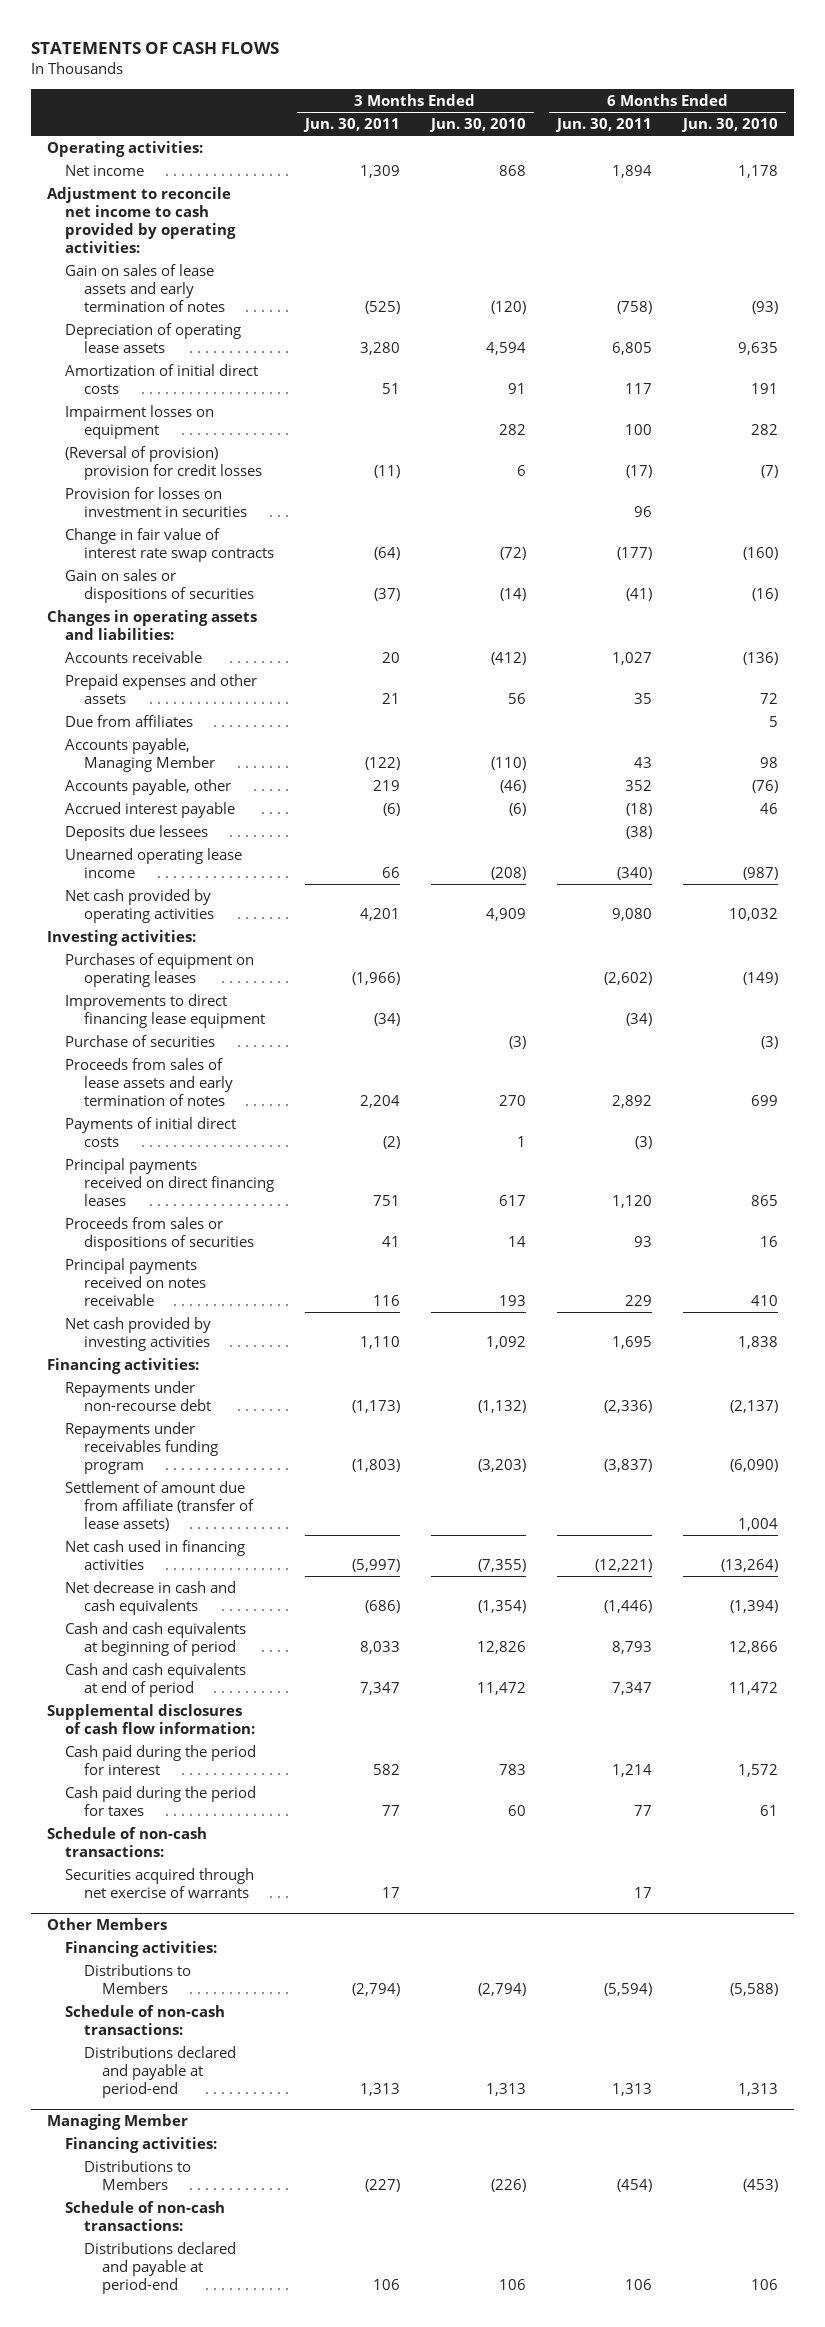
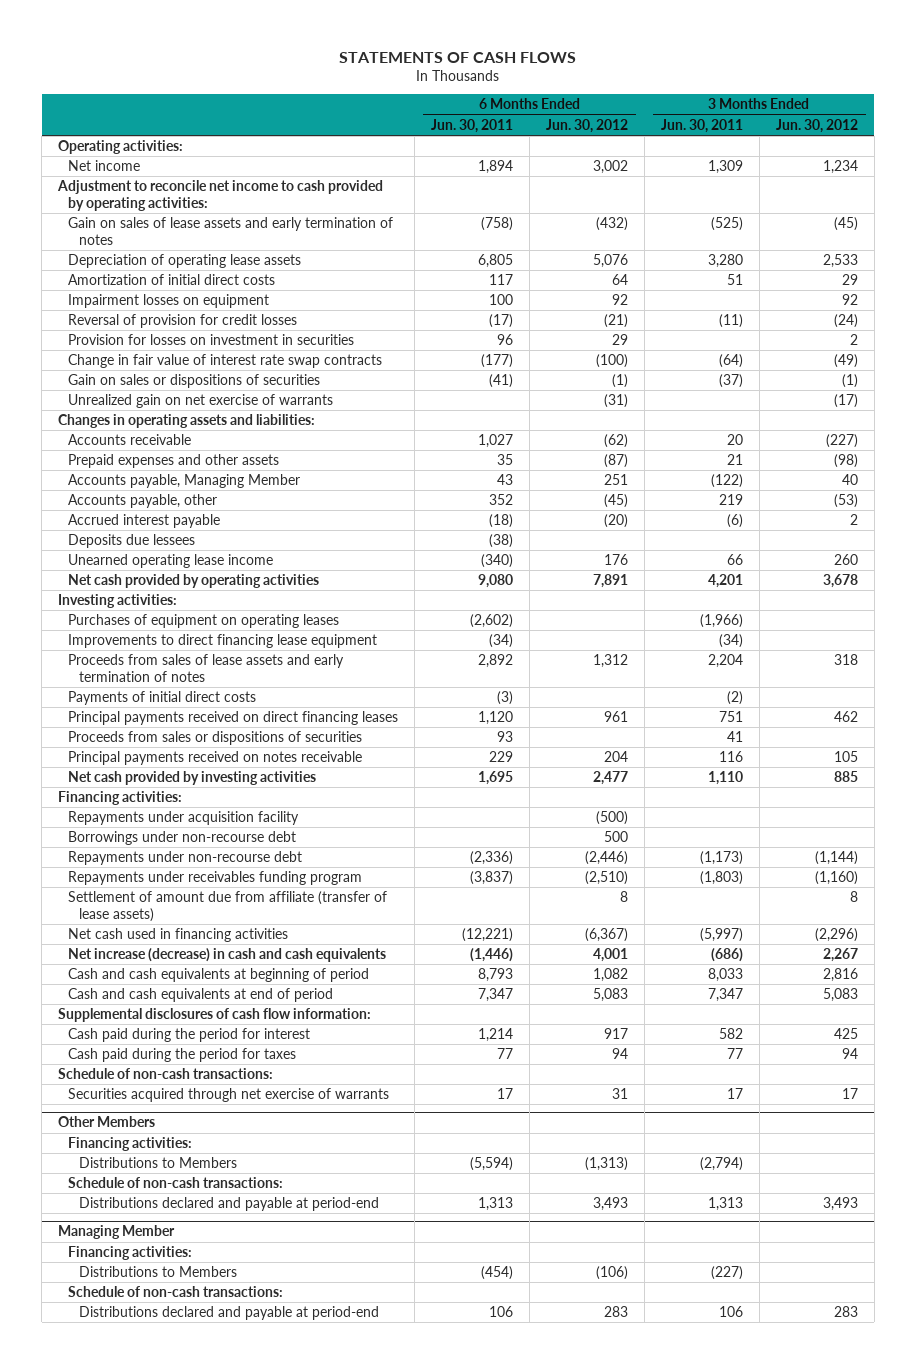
- | 3 Months Ended Jun. 30, 2011 | 3 Months Ended Jun. 30, 2010 | 6 Months Ended Jun. 30, 2011 | 6 Months Ended Jun. 30, 2010
+ | 6 Months Ended Jun. 30, 2011 | 6 Months Ended Jun. 30, 2012 | 3 Months Ended Jun. 30, 2011 | 3 Months Ended Jun. 30, 2012
- (Reversal of provision) provision for credit losses | (11) | 6 | (17) | (7)
+ Reversal of provision for credit losses | (17) | (21) | (11) | (24)
+ Unrealized gain on net exercise of warrants | | (31) | | (17)
- Due from affiliates | | | | 5
- Purchase of securities | | (3) | | (3)
+ Repayments under acquisition facility | | (500) | |
+ Borrowings under non-recourse debt | | 500 | |
- Net decrease in cash and cash equivalents | (686) | (1,354) | (1,446) | (1,394)
+ Net increase (decrease) in cash and cash equivalents | (1,446) | 4,001 | (686) | 2,267

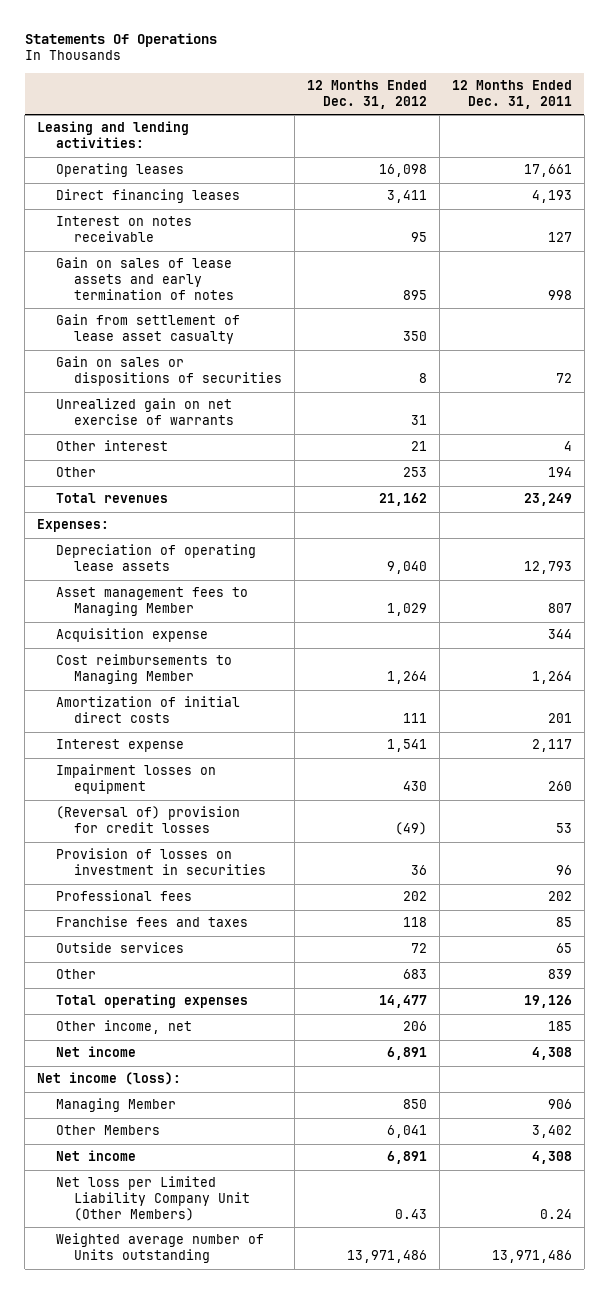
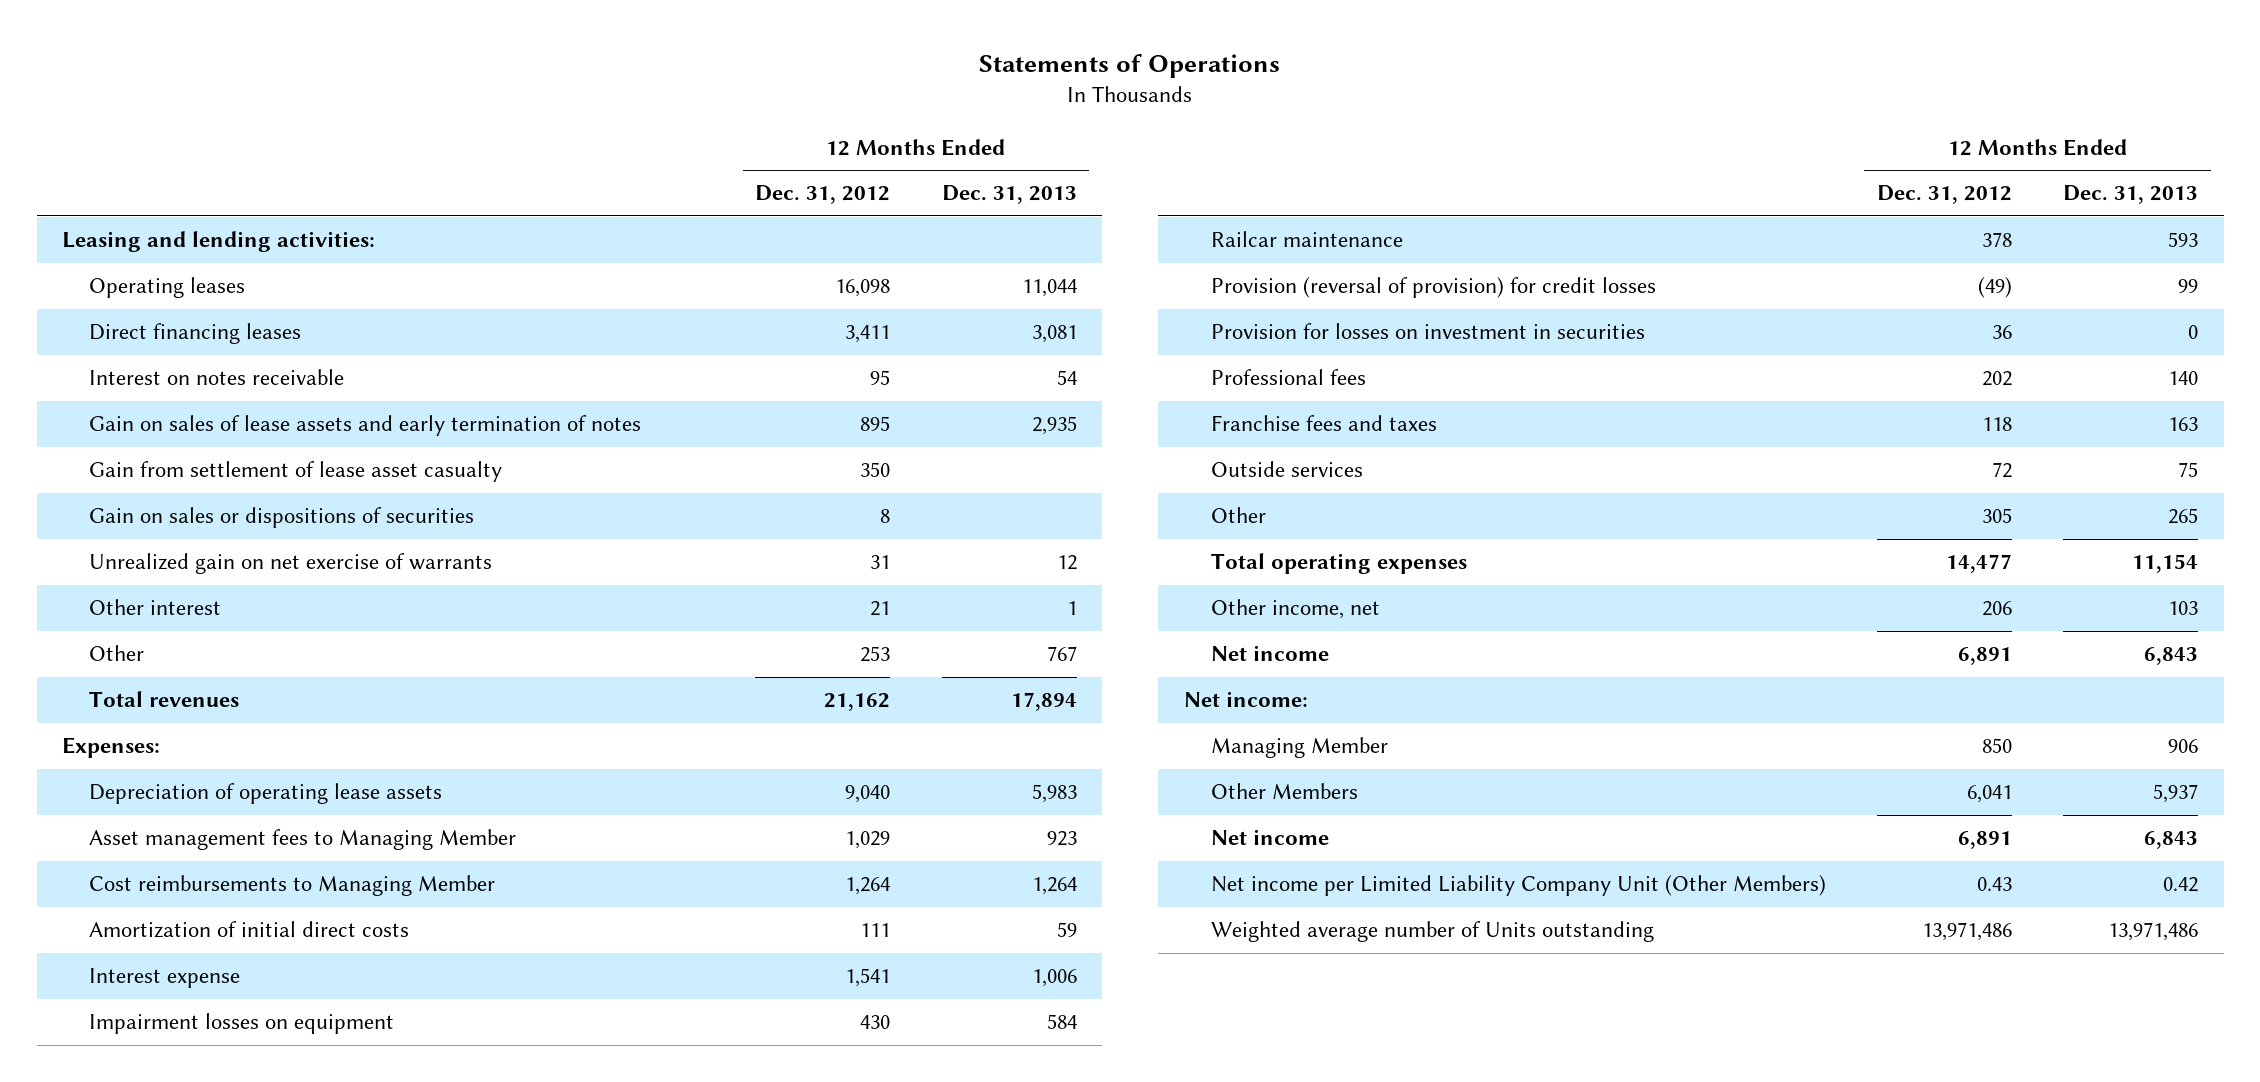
- Statements Of Operations
+ Statements of Operations
- | 12 Months Ended Dec. 31, 2012 | 12 Months Ended Dec. 31, 2011
+ | 12 Months Ended Dec. 31, 2012 | 12 Months Ended Dec. 31, 2013
- Acquisition expense | | 344
- (Reversal of) provision for credit losses | (49) | 53
- Provision of losses on investment in securities | 36 | 96
+ Railcar maintenance | 378 | 593
+ Provision (reversal of provision) for credit losses | (49) | 99
+ Provision for losses on investment in securities | 36 | 0
- Other | 683 | 839
+ Other | 305 | 265
- Net income (loss):
+ Net income:
- Net loss per Limited Liability Company Unit (Other Members) | 0.43 | 0.24
+ Net income per Limited Liability Company Unit (Other Members) | 0.43 | 0.42

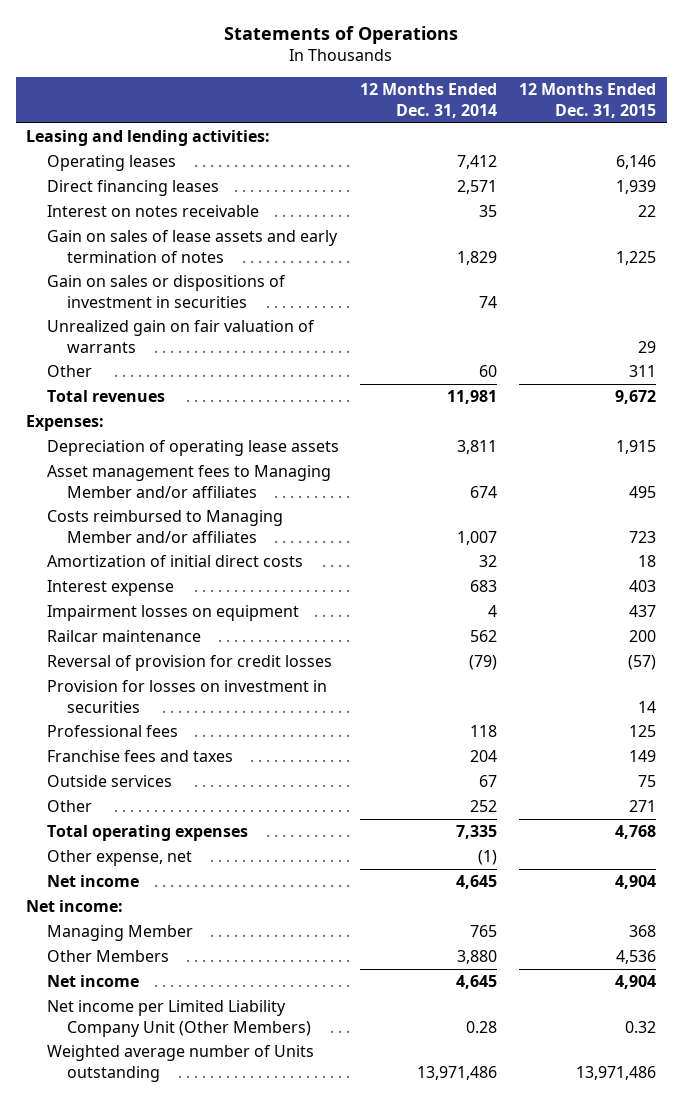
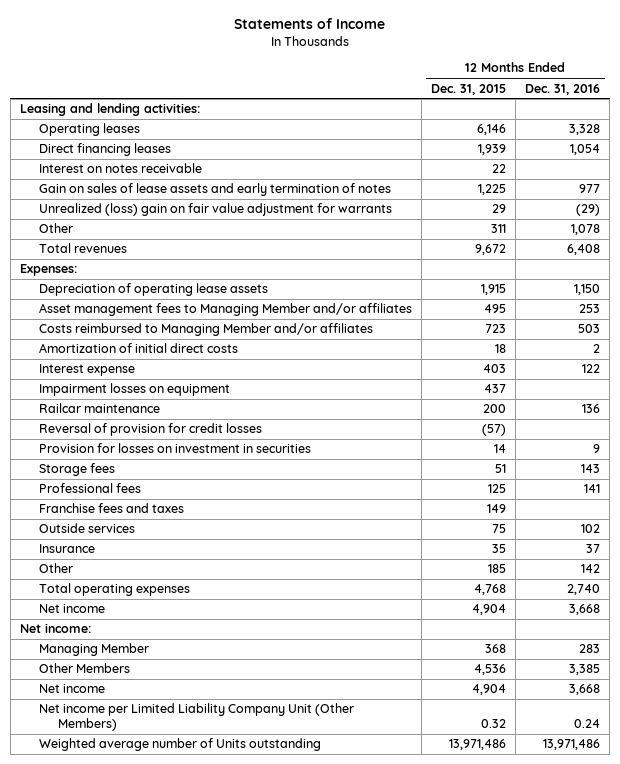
- Statements of Operations
+ Statements of Income
- | 12 Months Ended Dec. 31, 2014 | 12 Months Ended Dec. 31, 2015
+ | 12 Months Ended Dec. 31, 2015 | 12 Months Ended Dec. 31, 2016
- Gain on sales or dispositions of investment in securities | 74 |
- Unrealized gain on fair valuation of warrants | | 29
+ Unrealized (loss) gain on fair value adjustment for warrants | 29 | (29)
+ Storage fees | 51 | 143
- Other | 252 | 271
+ Insurance | 35 | 37
+ Other | 185 | 142
- Other expense, net | (1) |

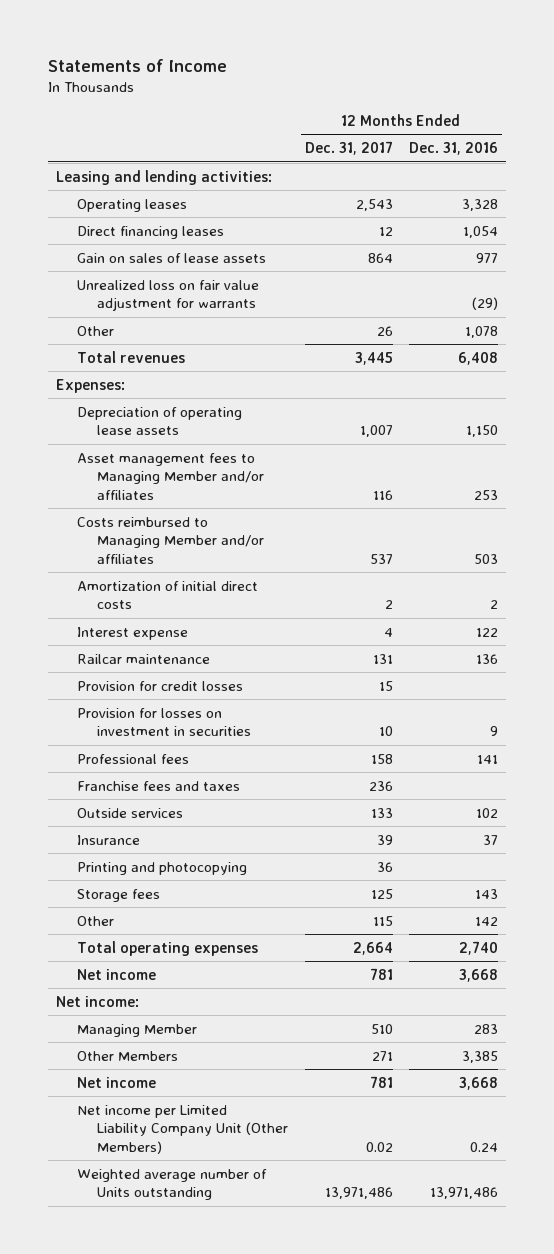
- | 12 Months Ended Dec. 31, 2015 | 12 Months Ended Dec. 31, 2016
+ | 12 Months Ended Dec. 31, 2017 | 12 Months Ended Dec. 31, 2016
- Interest on notes receivable | 22 |
- Gain on sales of lease assets and early termination of notes | 1,225 | 977
- Unrealized (loss) gain on fair value adjustment for warrants | 29 | (29)
+ Gain on sales of lease assets | 864 | 977
+ Unrealized loss on fair value adjustment for warrants | | (29)
- Impairment losses on equipment | 437 |
- Reversal of provision for credit losses | (57) |
+ Provision for credit losses | 15 |
+ Printing and photocopying | 36 |
moved down: Storage fees | 125 | 143

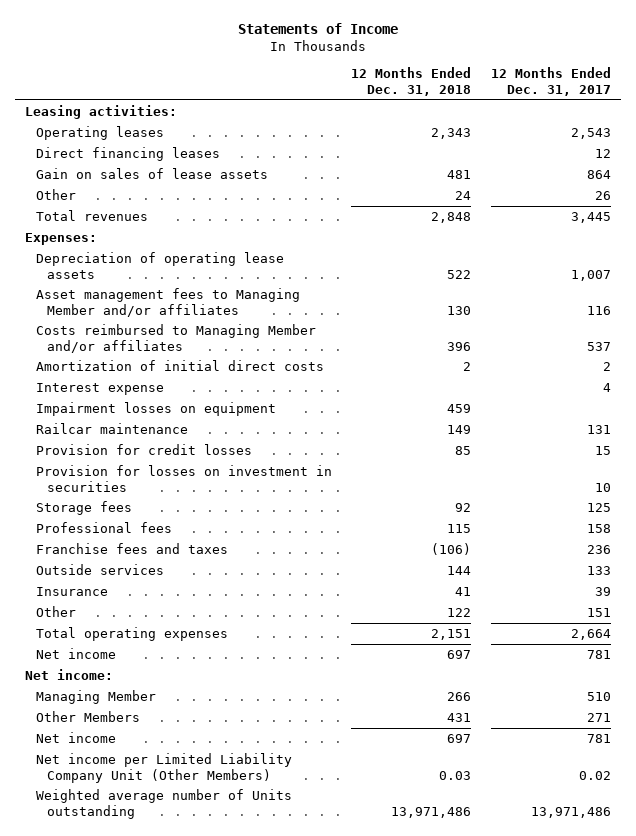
- | 12 Months Ended Dec. 31, 2017 | 12 Months Ended Dec. 31, 2016
+ | 12 Months Ended Dec. 31, 2018 | 12 Months Ended Dec. 31, 2017
- Leasing and lending activities:
+ Leasing activities:
- Unrealized loss on fair value adjustment for warrants | | (29)
+ Impairment losses on equipment | 459 |
moved up: Storage fees | 92 | 125
- Printing and photocopying | 36 |
- Other | 115 | 142
+ Other | 122 | 151

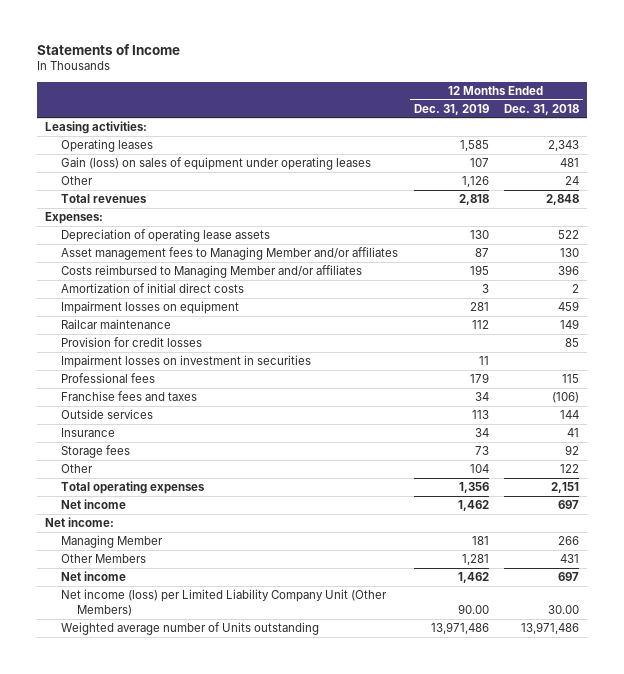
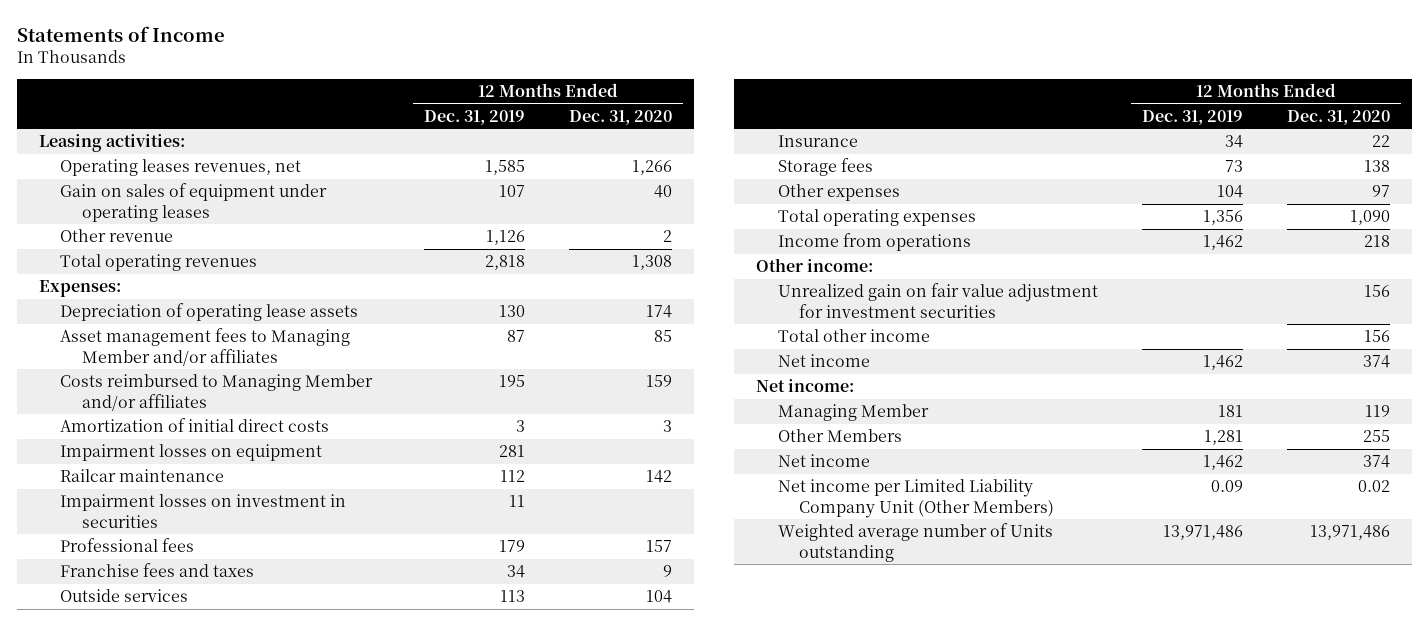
- | 12 Months Ended Dec. 31, 2019 | 12 Months Ended Dec. 31, 2018
+ | 12 Months Ended Dec. 31, 2019 | 12 Months Ended Dec. 31, 2020
- Operating leases | 1,585 | 2,343
- Gain (loss) on sales of equipment under operating leases | 107 | 481
- Other | 1,126 | 24
- Total revenues | 2,818 | 2,848
+ Operating leases revenues, net | 1,585 | 1,266
+ Gain on sales of equipment under operating leases | 107 | 40
+ Other revenue | 1,126 | 2
+ Total operating revenues | 2,818 | 1,308
- Provision for credit losses | | 85
- Other | 104 | 122
+ Other expenses | 104 | 97
+ Income from operations | 1,462 | 218
+ Other income:
+ Unrealized gain on fair value adjustment for investment securities | | 156
+ Total other income | | 156
- Net income (loss) per Limited Liability Company Unit (Other Members) | 90.00 | 30.00
+ Net income per Limited Liability Company Unit (Other Members) | 0.09 | 0.02

